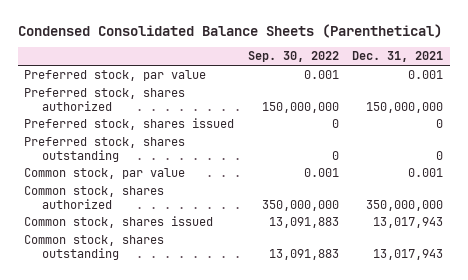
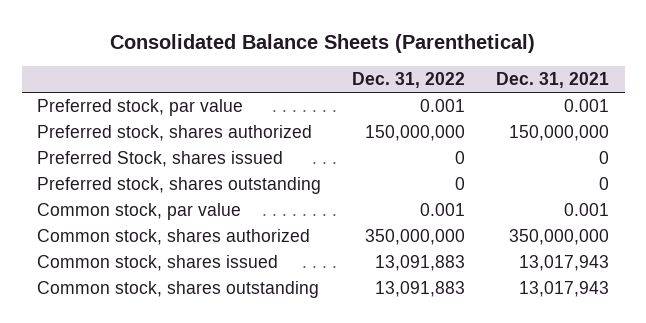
- Condensed Consolidated Balance Sheets (Parenthetical)
+ Consolidated Balance Sheets (Parenthetical)
- | Sep. 30, 2022 | Dec. 31, 2021
+ | Dec. 31, 2022 | Dec. 31, 2021
- Preferred stock, shares issued | 0 | 0
+ Preferred Stock, shares issued | 0 | 0

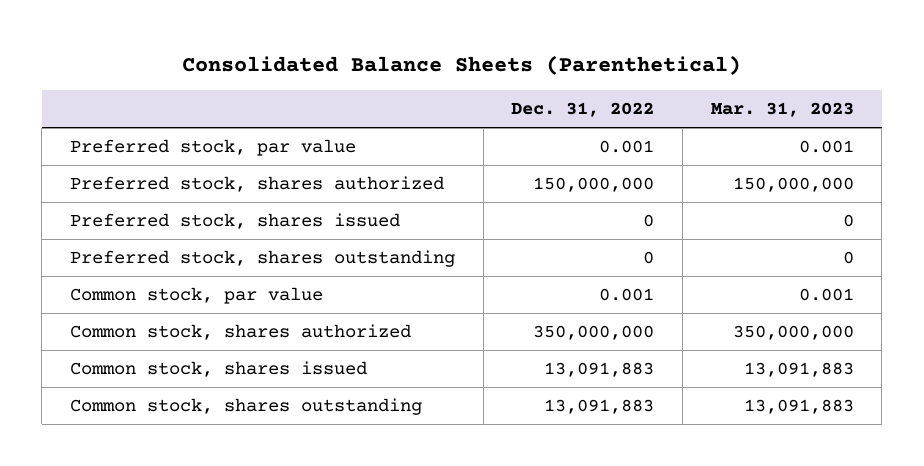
- | Dec. 31, 2022 | Dec. 31, 2021
+ | Dec. 31, 2022 | Mar. 31, 2023
- Preferred Stock, shares issued | 0 | 0
+ Preferred stock, shares issued | 0 | 0

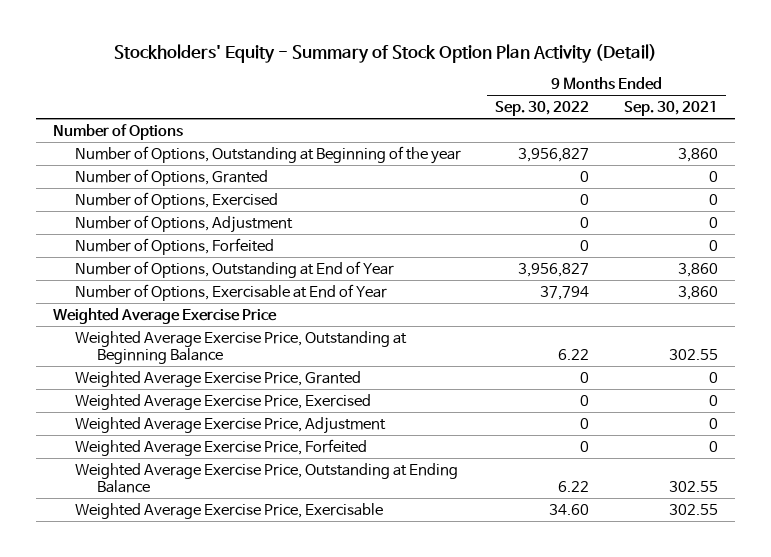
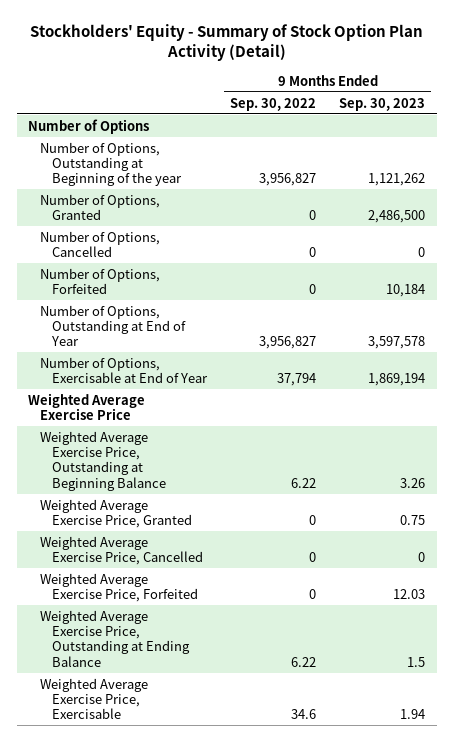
- | 9 Months Ended Sep. 30, 2022 | 9 Months Ended Sep. 30, 2021
+ | 9 Months Ended Sep. 30, 2022 | 9 Months Ended Sep. 30, 2023
- Number of Options, Exercised | 0 | 0
- Number of Options, Adjustment | 0 | 0
+ Number of Options, Cancelled | 0 | 0
- Weighted Average Exercise Price, Exercised | 0 | 0
- Weighted Average Exercise Price, Adjustment | 0 | 0
+ Weighted Average Exercise Price, Cancelled | 0 | 0
- Weighted Average Exercise Price, Exercisable | 34.60 | 302.55
+ Weighted Average Exercise Price, Exercisable | 34.6 | 1.94

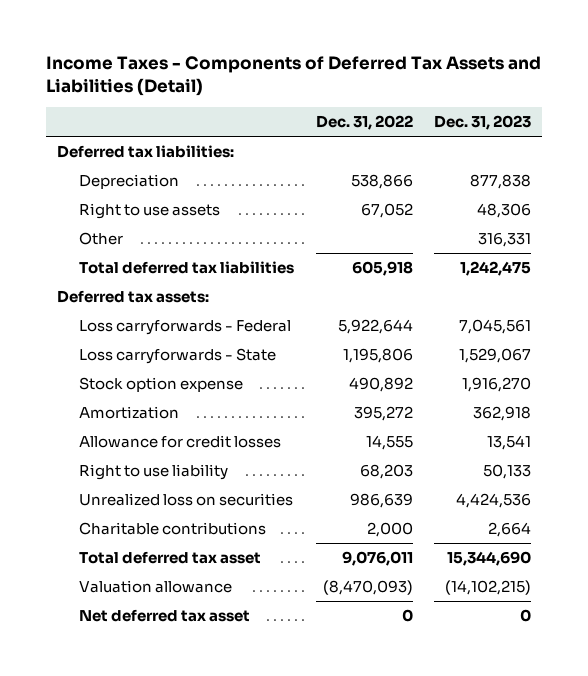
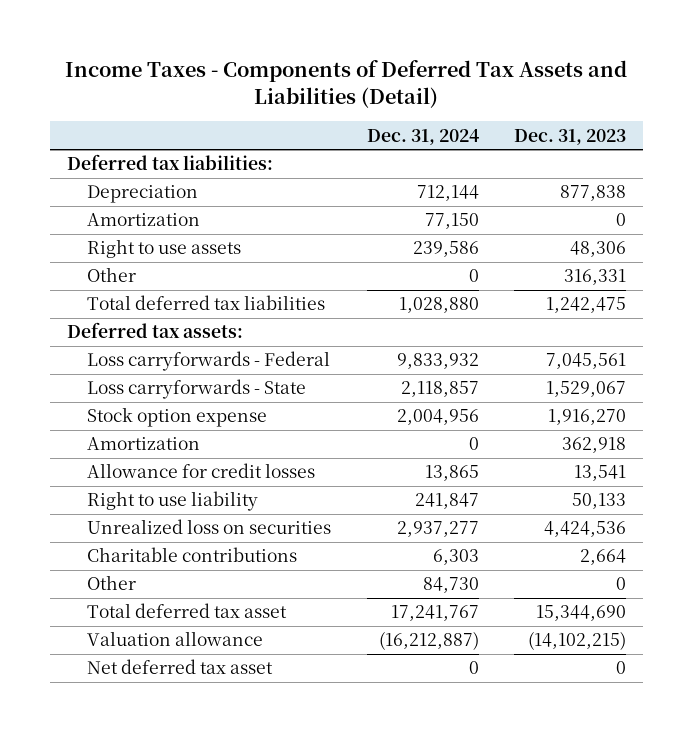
- | Dec. 31, 2022 | Dec. 31, 2023
+ | Dec. 31, 2024 | Dec. 31, 2023
+ Amortization | 77,150 | 0
+ Other | 84,730 | 0

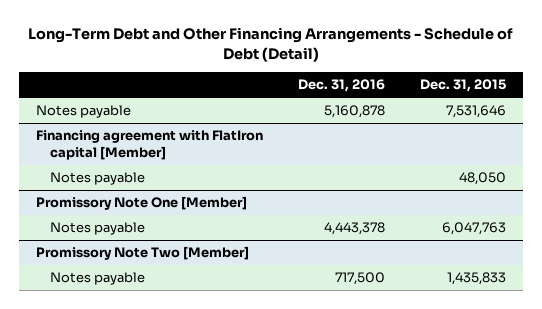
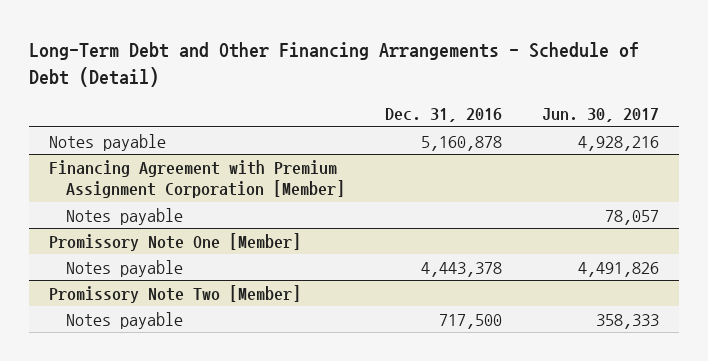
- | Dec. 31, 2016 | Dec. 31, 2015
+ | Dec. 31, 2016 | Jun. 30, 2017
- Financing agreement with FlatIron capital [Member]
+ Financing Agreement with Premium Assignment Corporation [Member]

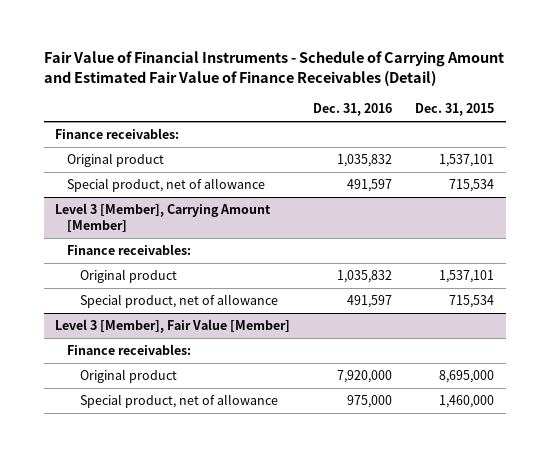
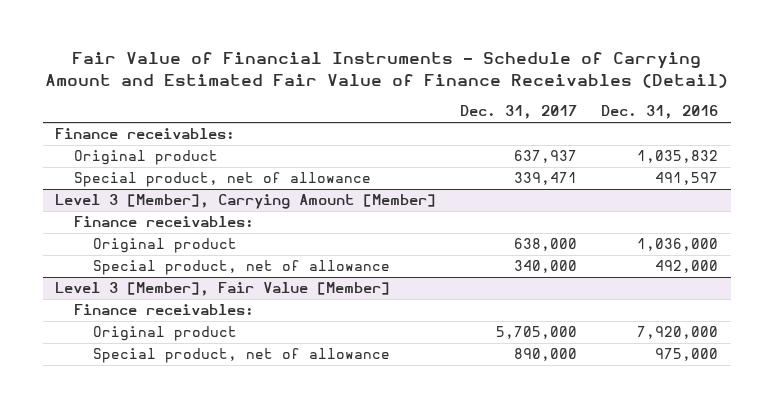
- | Dec. 31, 2016 | Dec. 31, 2015
+ | Dec. 31, 2017 | Dec. 31, 2016
@ Level 3 [Member], Carrying Amount [Member]
- Original product | 1,035,832 | 1,537,101
- Special product, net of allowance | 491,597 | 715,534
+ Original product | 638,000 | 1,036,000
+ Special product, net of allowance | 340,000 | 492,000

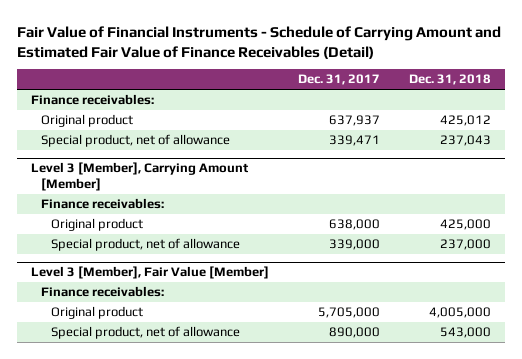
- | Dec. 31, 2017 | Dec. 31, 2016
+ | Dec. 31, 2017 | Dec. 31, 2018
@ Level 3 [Member], Carrying Amount [Member]
- Special product, net of allowance | 340,000 | 492,000
+ Special product, net of allowance | 339,000 | 237,000

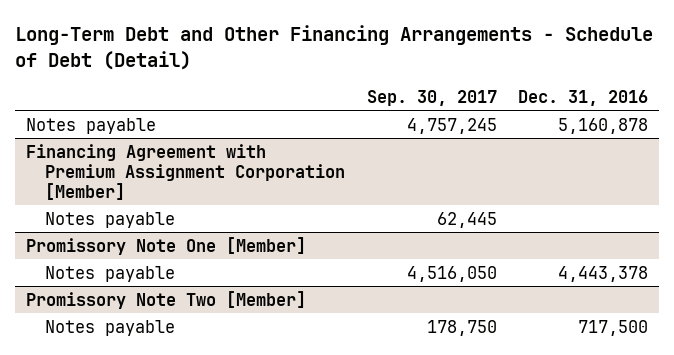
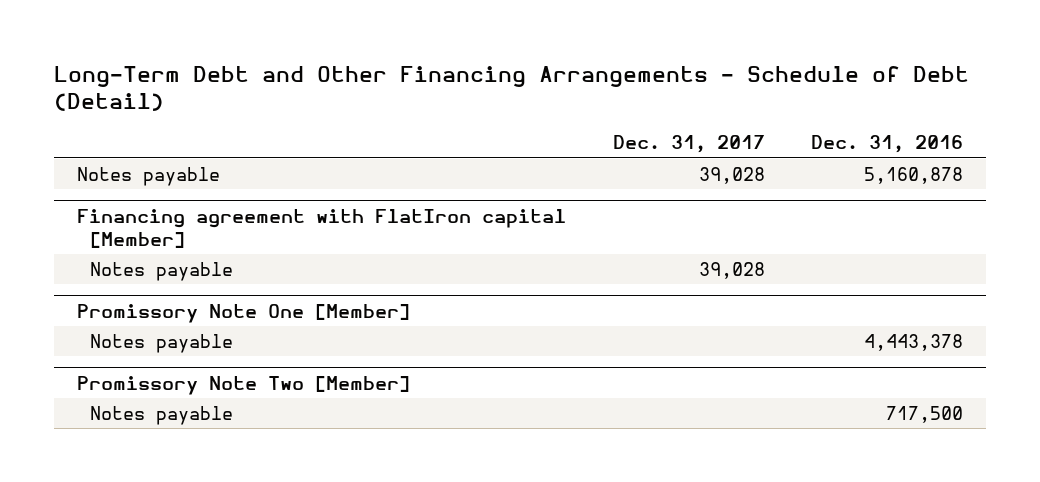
- | Sep. 30, 2017 | Dec. 31, 2016
+ | Dec. 31, 2017 | Dec. 31, 2016
- Financing Agreement with Premium Assignment Corporation [Member]
+ Financing agreement with FlatIron capital [Member]

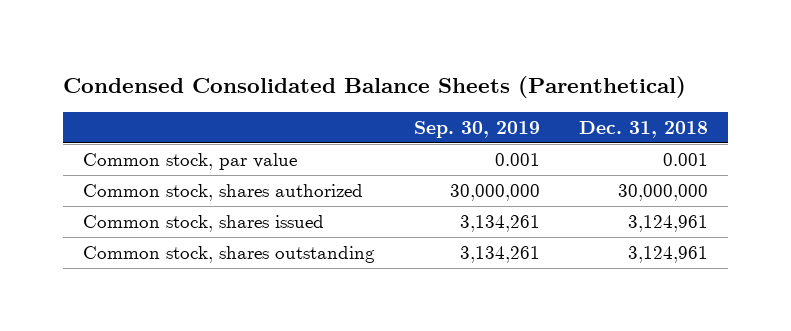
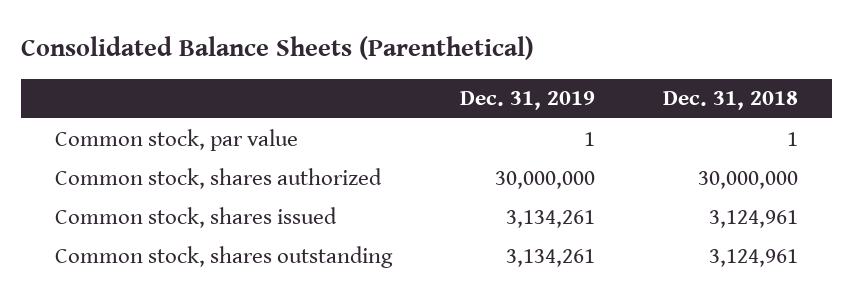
- Condensed Consolidated Balance Sheets (Parenthetical)
+ Consolidated Balance Sheets (Parenthetical)
- | Sep. 30, 2019 | Dec. 31, 2018
+ | Dec. 31, 2019 | Dec. 31, 2018
- Common stock, par value | 0.001 | 0.001
+ Common stock, par value | 1 | 1

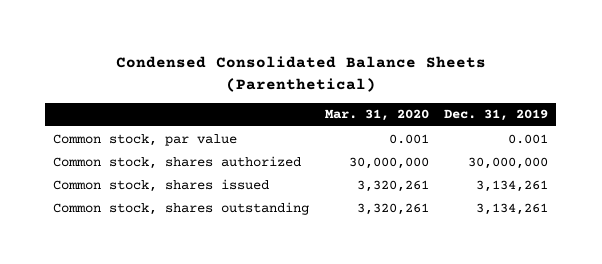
- Consolidated Balance Sheets (Parenthetical)
+ Condensed Consolidated Balance Sheets (Parenthetical)
- | Dec. 31, 2019 | Dec. 31, 2018
+ | Mar. 31, 2020 | Dec. 31, 2019
- Common stock, par value | 1 | 1
+ Common stock, par value | 0.001 | 0.001

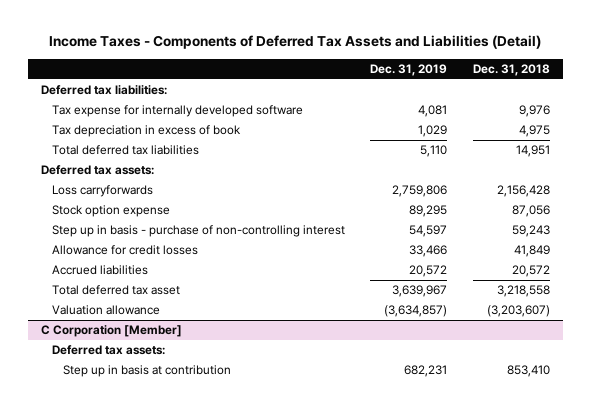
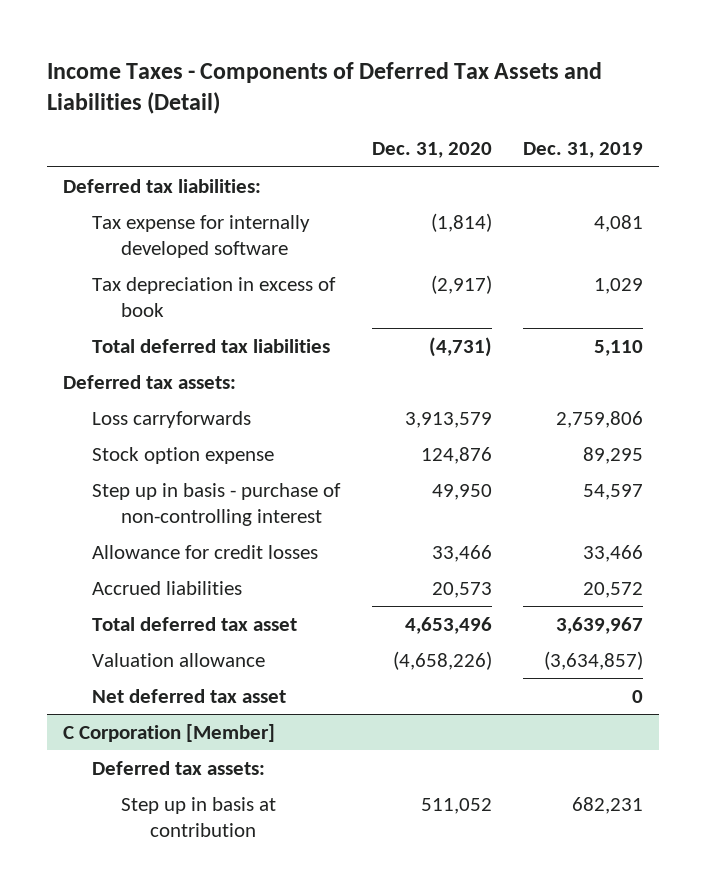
- | Dec. 31, 2019 | Dec. 31, 2018
+ | Dec. 31, 2020 | Dec. 31, 2019
+ Net deferred tax asset | | 0

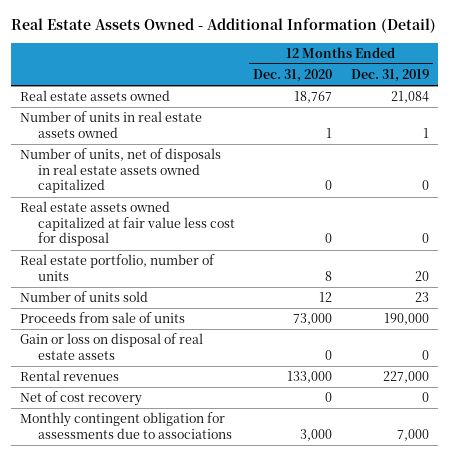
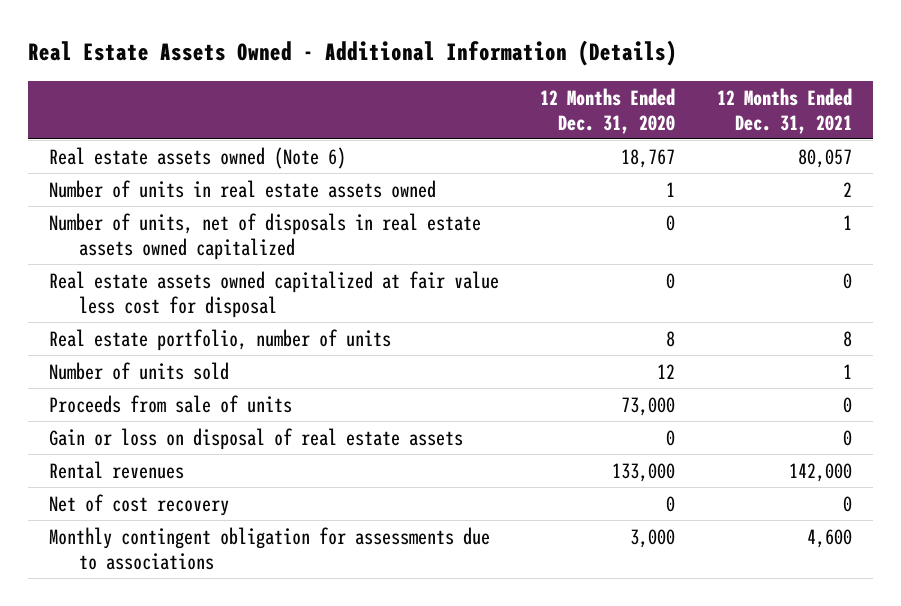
- Real Estate Assets Owned - Additional Information (Detail)
+ Real Estate Assets Owned - Additional Information (Details)
- | 12 Months Ended Dec. 31, 2020 | 12 Months Ended Dec. 31, 2019
+ | 12 Months Ended Dec. 31, 2020 | 12 Months Ended Dec. 31, 2021
- Real estate assets owned | 18,767 | 21,084
+ Real estate assets owned (Note 6) | 18,767 | 80,057

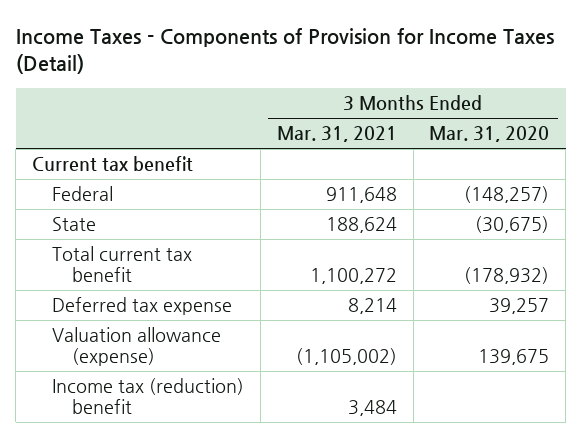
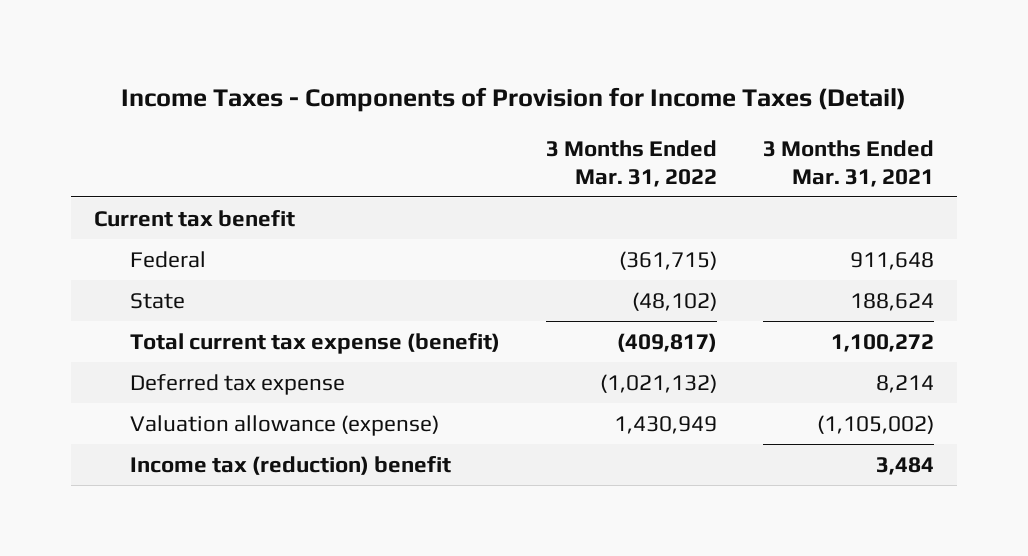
- | 3 Months Ended Mar. 31, 2021 | 3 Months Ended Mar. 31, 2020
+ | 3 Months Ended Mar. 31, 2022 | 3 Months Ended Mar. 31, 2021
- Total current tax benefit | 1,100,272 | (178,932)
+ Total current tax expense (benefit) | (409,817) | 1,100,272

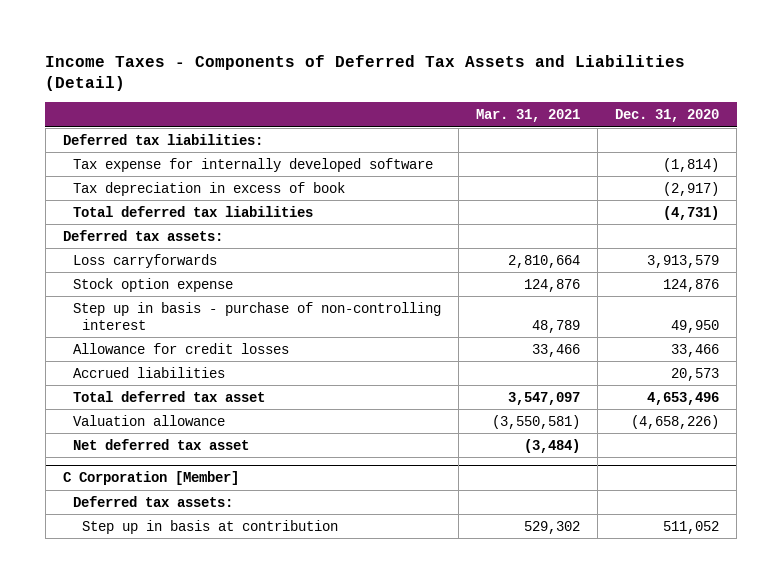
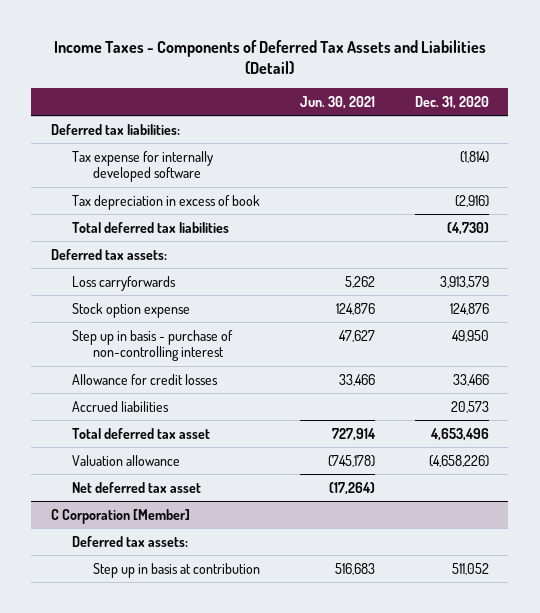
- | Mar. 31, 2021 | Dec. 31, 2020
+ | Jun. 30, 2021 | Dec. 31, 2020
- Tax depreciation in excess of book | | (2,917)
- Total deferred tax liabilities | | (4,731)
+ Tax depreciation in excess of book | | (2,916)
+ Total deferred tax liabilities | | (4,730)

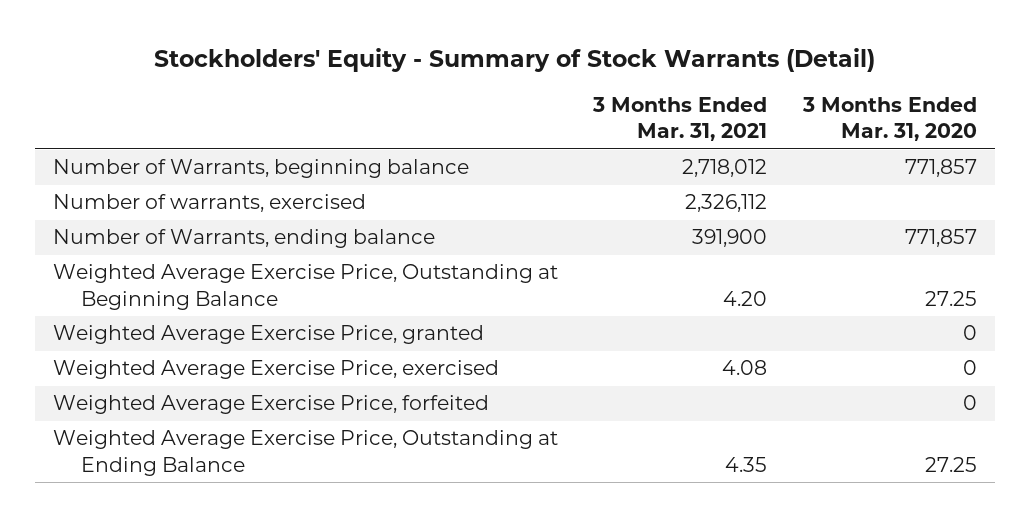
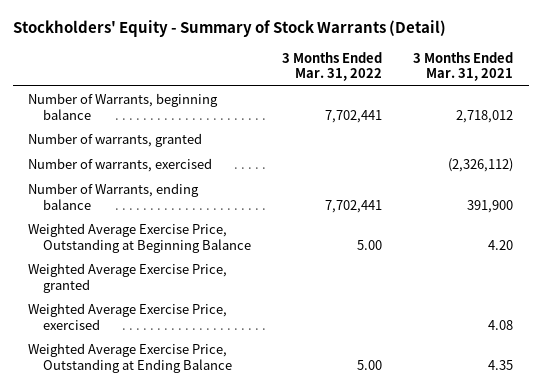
- | 3 Months Ended Mar. 31, 2021 | 3 Months Ended Mar. 31, 2020
+ | 3 Months Ended Mar. 31, 2022 | 3 Months Ended Mar. 31, 2021
- Number of warrants, exercised | 2,326,112 |
+ Number of warrants, granted
+ Number of warrants, exercised | | (2,326,112)
- Weighted Average Exercise Price, forfeited | | 0

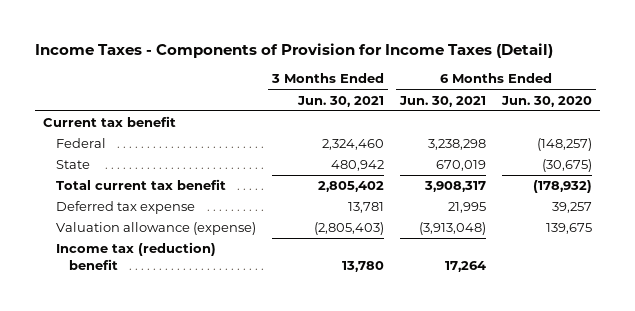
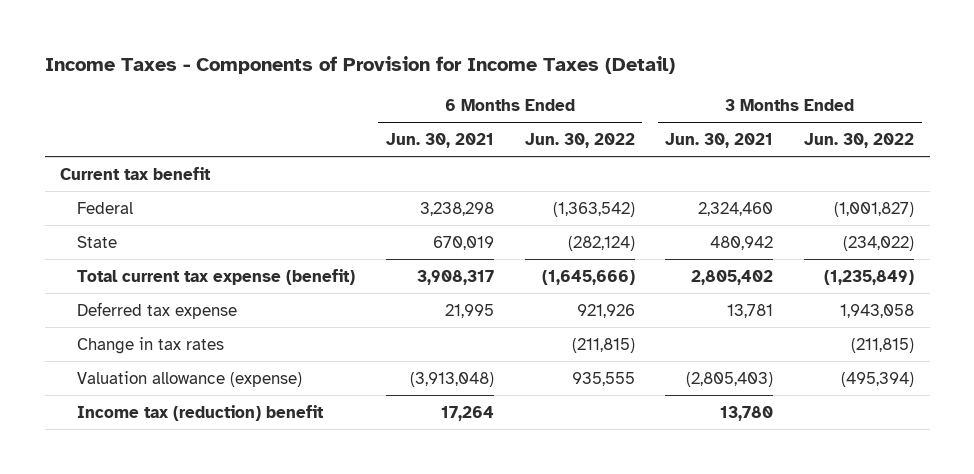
- | 3 Months Ended Jun. 30, 2021 | 6 Months Ended Jun. 30, 2021 | 6 Months Ended Jun. 30, 2020
+ | 6 Months Ended Jun. 30, 2021 | 6 Months Ended Jun. 30, 2022 | 3 Months Ended Jun. 30, 2021 | 3 Months Ended Jun. 30, 2022
- Total current tax benefit | 2,805,402 | 3,908,317 | (178,932)
+ Total current tax expense (benefit) | 3,908,317 | (1,645,666) | 2,805,402 | (1,235,849)
+ Change in tax rates | | (211,815) | | (211,815)

